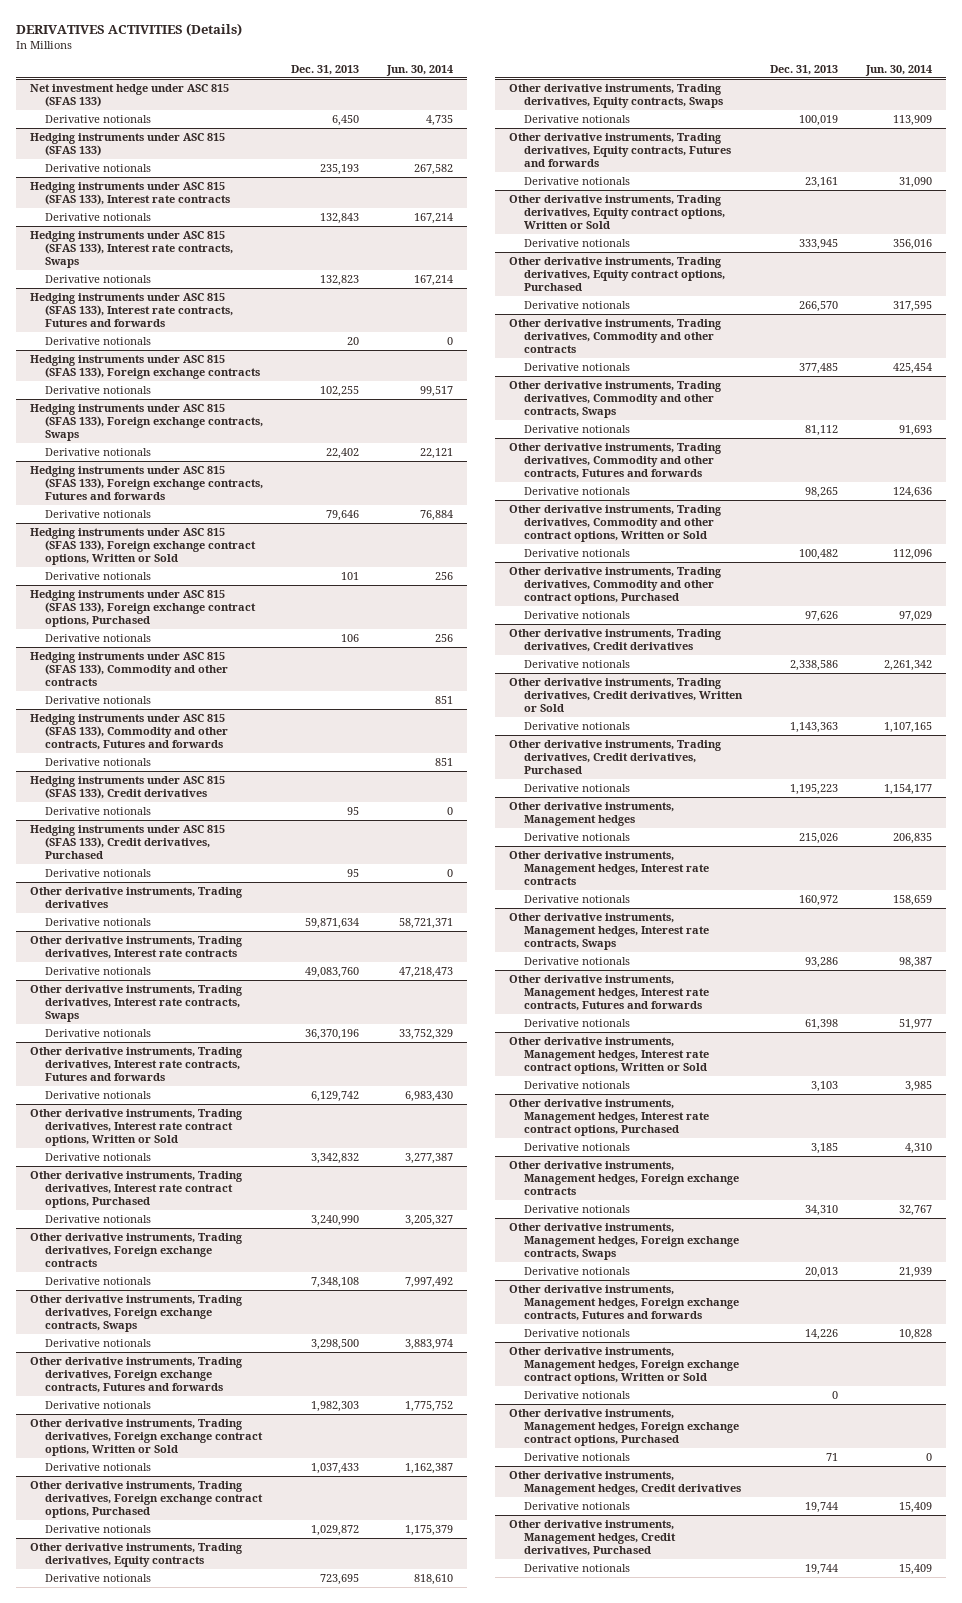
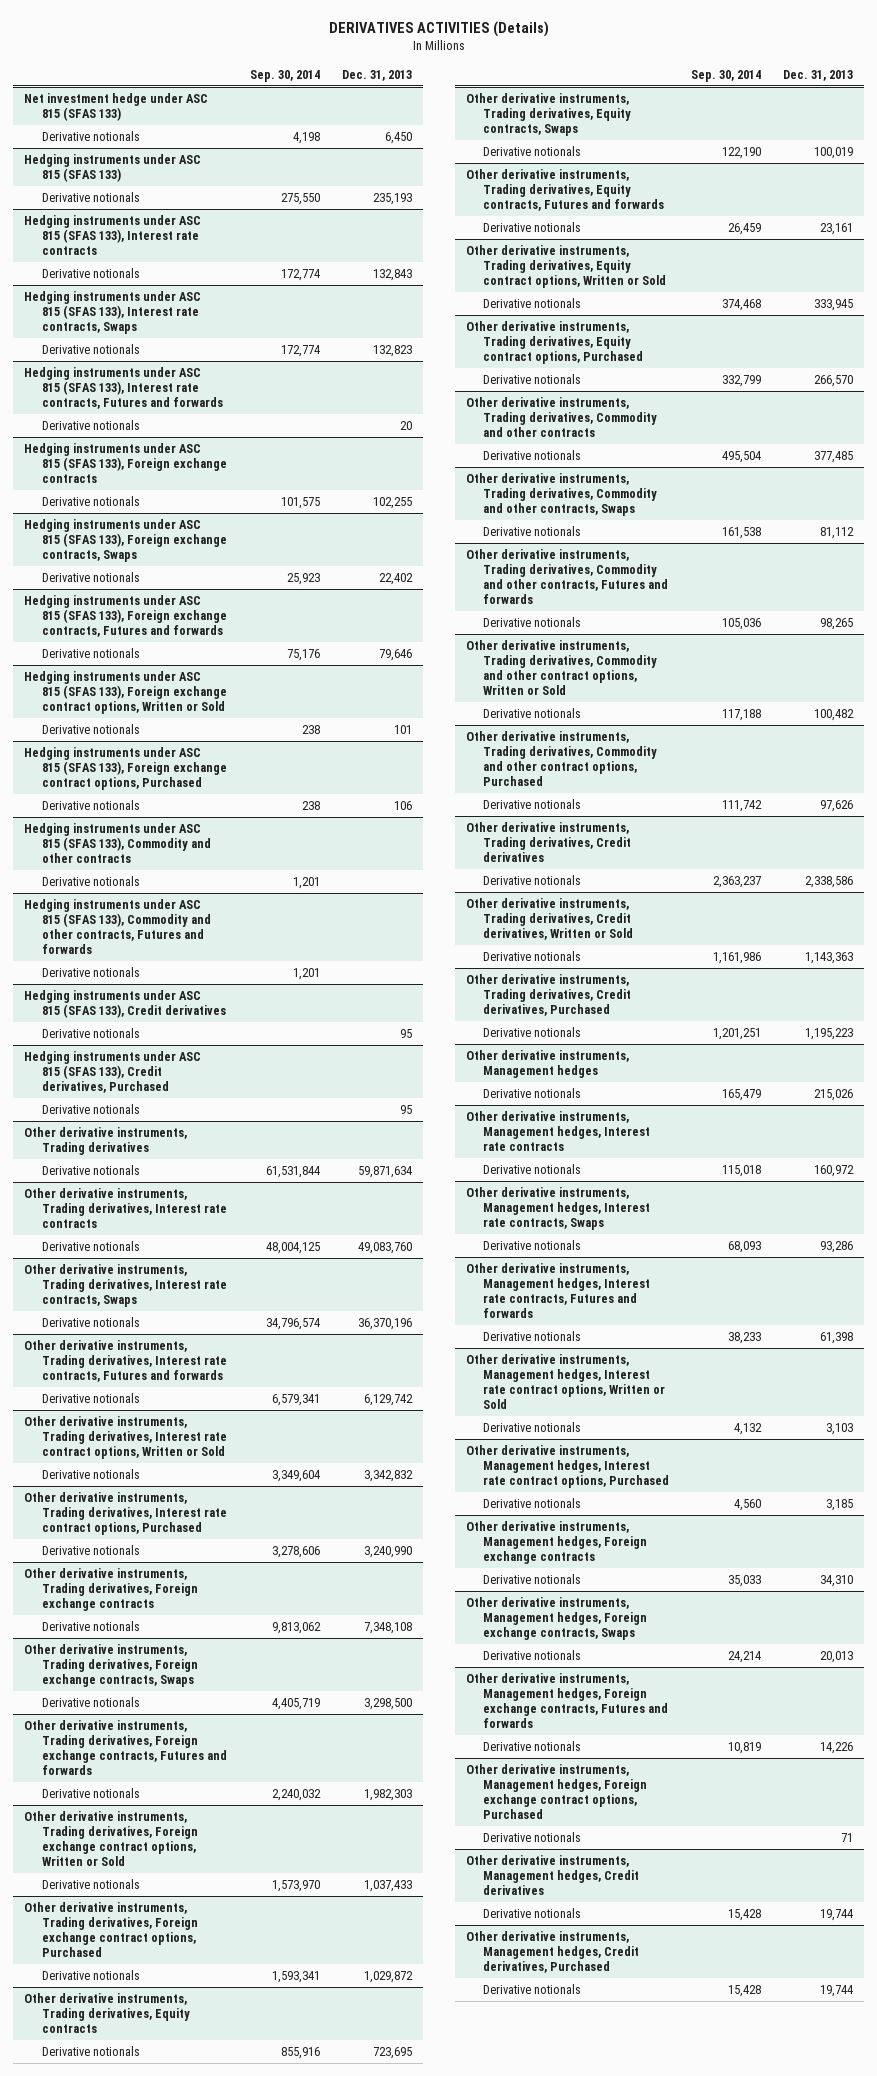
- | Dec. 31, 2013 | Jun. 30, 2014
+ | Sep. 30, 2014 | Dec. 31, 2013
- Other derivative instruments, Management hedges, Foreign exchange contract options, Written or Sold
- Derivative notionals | 0 |

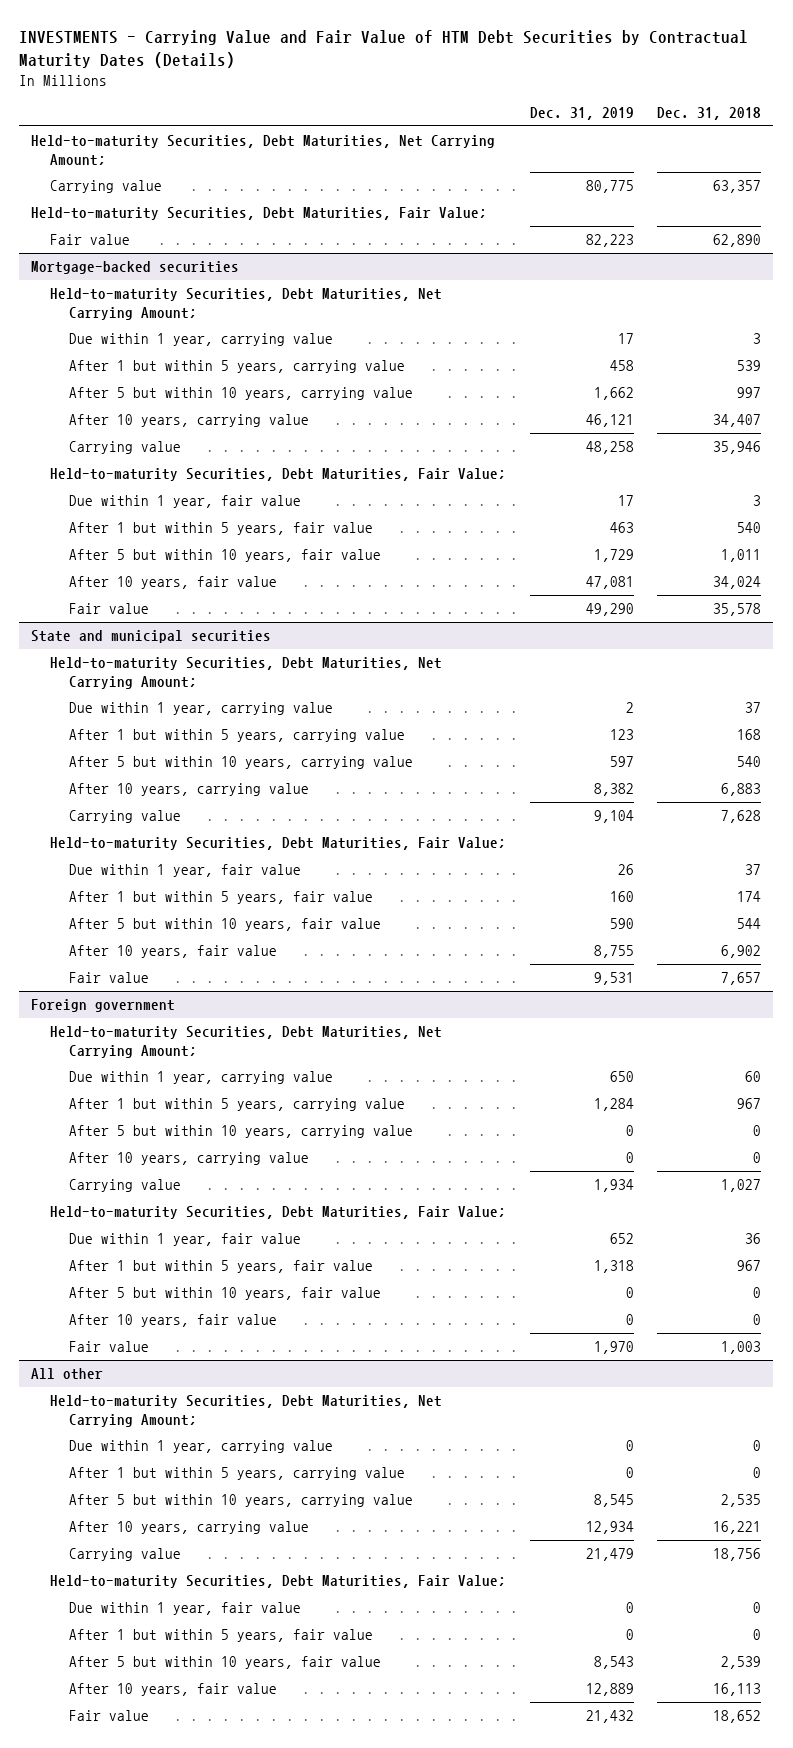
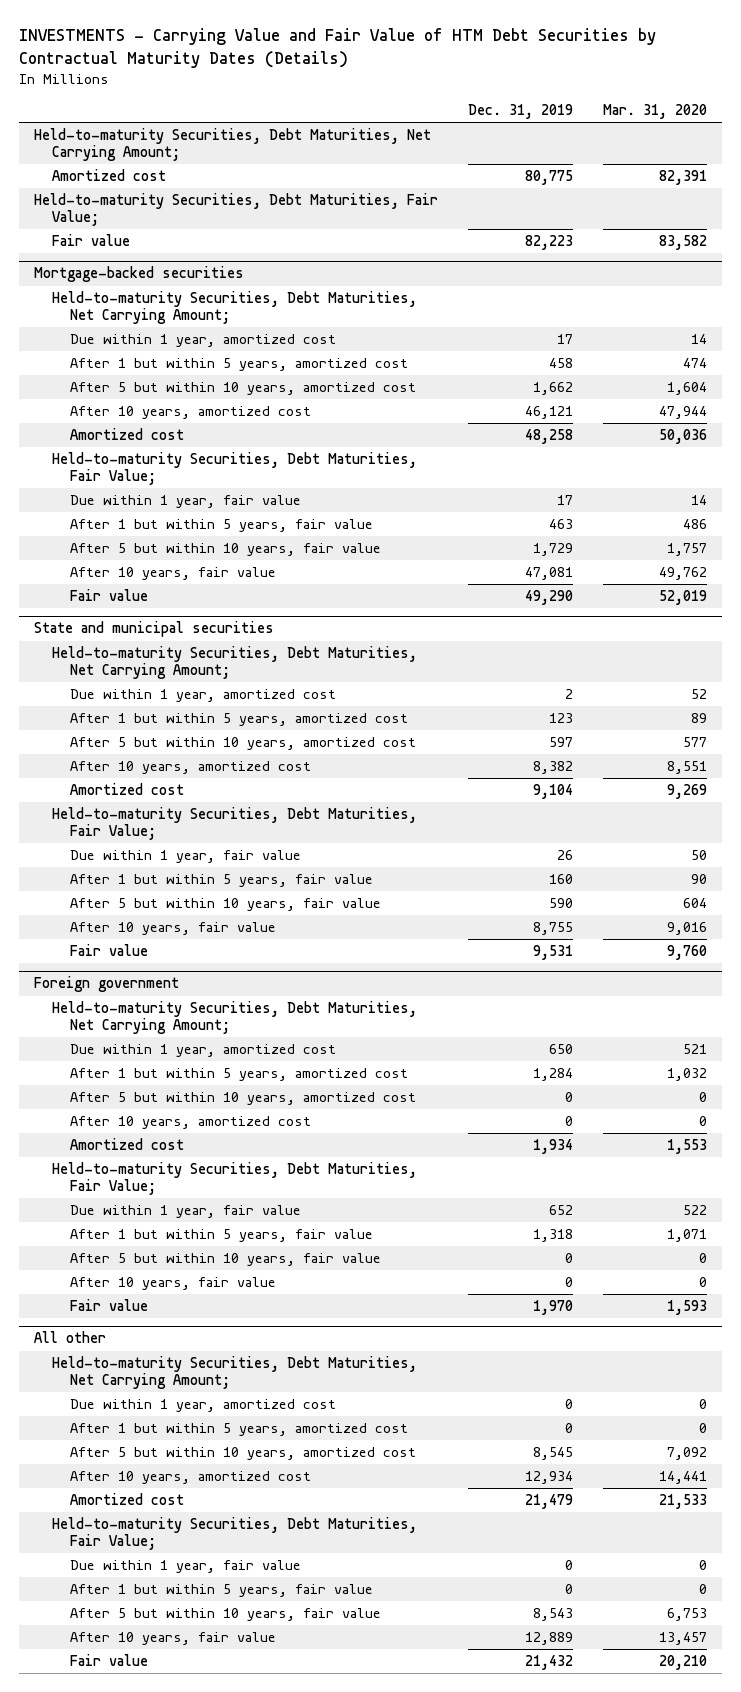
- | Dec. 31, 2019 | Dec. 31, 2018
+ | Dec. 31, 2019 | Mar. 31, 2020
- Carrying value | 80,775 | 63,357
+ Amortized cost | 80,775 | 82,391
@ Mortgage-backed securities
- Due within 1 year, carrying value | 17 | 3
- After 1 but within 5 years, carrying value | 458 | 539
- After 5 but within 10 years, carrying value | 1,662 | 997
- After 10 years, carrying value | 46,121 | 34,407
- Carrying value | 48,258 | 35,946
+ Due within 1 year, amortized cost | 17 | 14
+ After 1 but within 5 years, amortized cost | 458 | 474
+ After 5 but within 10 years, amortized cost | 1,662 | 1,604
+ After 10 years, amortized cost | 46,121 | 47,944
+ Amortized cost | 48,258 | 50,036
@ State and municipal securities
- Due within 1 year, carrying value | 2 | 37
- After 1 but within 5 years, carrying value | 123 | 168
- After 5 but within 10 years, carrying value | 597 | 540
- After 10 years, carrying value | 8,382 | 6,883
- Carrying value | 9,104 | 7,628
+ Due within 1 year, amortized cost | 2 | 52
+ After 1 but within 5 years, amortized cost | 123 | 89
+ After 5 but within 10 years, amortized cost | 597 | 577
+ After 10 years, amortized cost | 8,382 | 8,551
+ Amortized cost | 9,104 | 9,269
@ Foreign government
- Due within 1 year, carrying value | 650 | 60
- After 1 but within 5 years, carrying value | 1,284 | 967
- After 5 but within 10 years, carrying value | 0 | 0
- After 10 years, carrying value | 0 | 0
- Carrying value | 1,934 | 1,027
+ Due within 1 year, amortized cost | 650 | 521
+ After 1 but within 5 years, amortized cost | 1,284 | 1,032
+ After 5 but within 10 years, amortized cost | 0 | 0
+ After 10 years, amortized cost | 0 | 0
+ Amortized cost | 1,934 | 1,553
@ All other
- Due within 1 year, carrying value | 0 | 0
- After 1 but within 5 years, carrying value | 0 | 0
- After 5 but within 10 years, carrying value | 8,545 | 2,535
- After 10 years, carrying value | 12,934 | 16,221
- Carrying value | 21,479 | 18,756
+ Due within 1 year, amortized cost | 0 | 0
+ After 1 but within 5 years, amortized cost | 0 | 0
+ After 5 but within 10 years, amortized cost | 8,545 | 7,092
+ After 10 years, amortized cost | 12,934 | 14,441
+ Amortized cost | 21,479 | 21,533

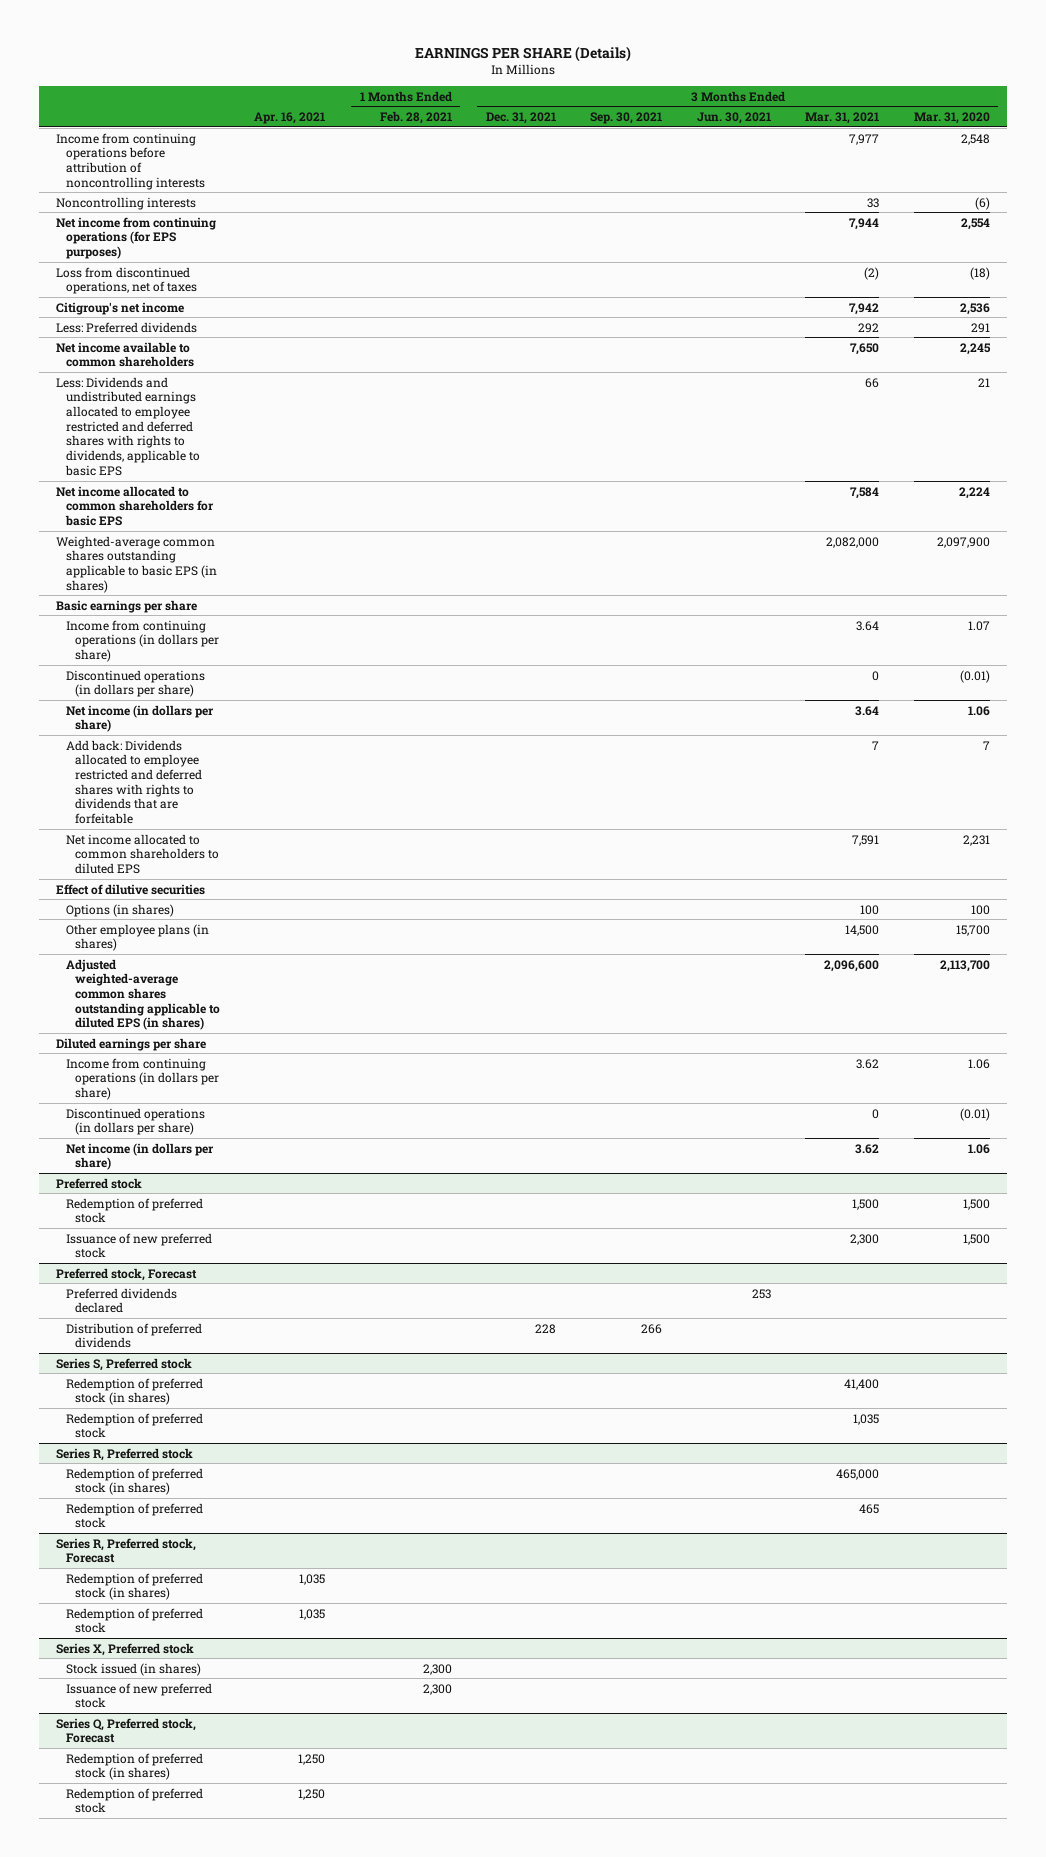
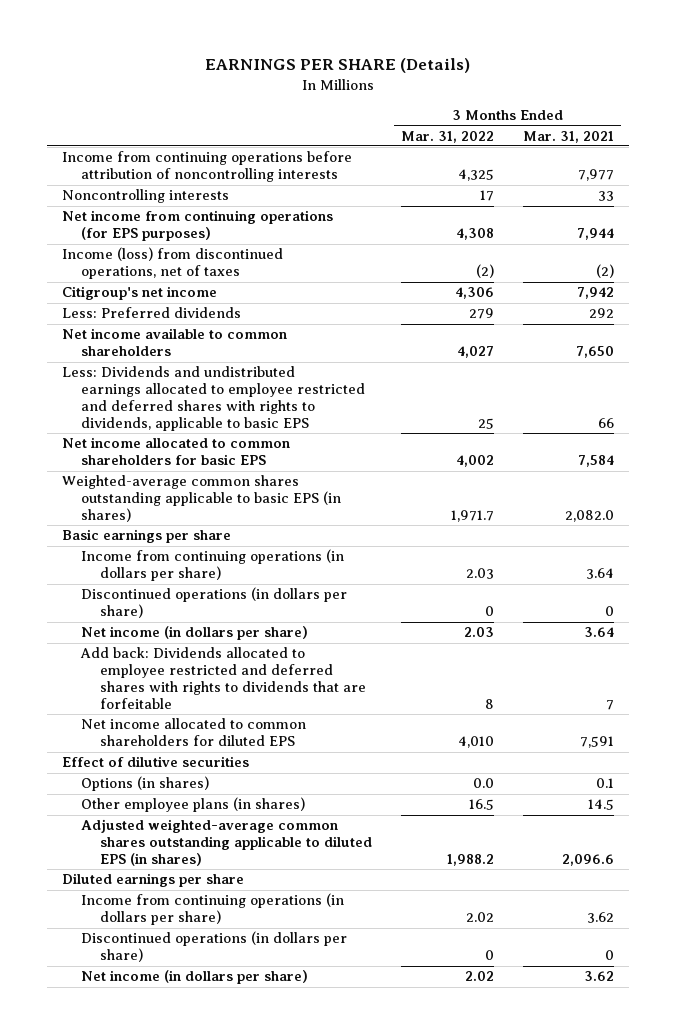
- | Apr. 16, 2021 | 1 Months Ended Feb. 28, 2021 | 3 Months Ended Dec. 31, 2021 | 3 Months Ended Sep. 30, 2021 | 3 Months Ended Jun. 30, 2021 | 3 Months Ended Mar. 31, 2021 | 3 Months Ended Mar. 31, 2020
+ | 3 Months Ended Mar. 31, 2022 | 3 Months Ended Mar. 31, 2021
- Loss from discontinued operations, net of taxes | | | | | | (2) | (18)
+ Income (loss) from discontinued operations, net of taxes | (2) | (2)
- Weighted-average common shares outstanding applicable to basic EPS (in shares) | | | | | | 2,082,000 | 2,097,900
+ Weighted-average common shares outstanding applicable to basic EPS (in shares) | 1,971.7 | 2,082.0
- Net income allocated to common shareholders to diluted EPS | | | | | | 7,591 | 2,231
+ Net income allocated to common shareholders for diluted EPS | 4,010 | 7,591
- Options (in shares) | | | | | | 100 | 100
- Other employee plans (in shares) | | | | | | 14,500 | 15,700
- Adjusted weighted-average common shares outstanding applicable to diluted EPS (in shares) | | | | | | 2,096,600 | 2,113,700
+ Options (in shares) | 0.0 | 0.1
+ Other employee plans (in shares) | 16.5 | 14.5
+ Adjusted weighted-average common shares outstanding applicable to diluted EPS (in shares) | 1,988.2 | 2,096.6
- Preferred stock
- Redemption of preferred stock | | | | | | 1,500 | 1,500
- Issuance of new preferred stock | | | | | | 2,300 | 1,500
- Preferred stock, Forecast
- Preferred dividends declared | | | | | 253 | |
- Distribution of preferred dividends | | | 228 | 266 | | |
- Series S, Preferred stock
- Redemption of preferred stock (in shares) | | | | | | 41,400 |
- Redemption of preferred stock | | | | | | 1,035 |
- Series R, Preferred stock
- Redemption of preferred stock (in shares) | | | | | | 465,000 |
- Redemption of preferred stock | | | | | | 465 |
- Series R, Preferred stock, Forecast
- Redemption of preferred stock (in shares) | 1,035 | | | | | |
- Redemption of preferred stock | 1,035 | | | | | |
- Series X, Preferred stock
- Stock issued (in shares) | | 2,300 | | | | |
- Issuance of new preferred stock | | 2,300 | | | | |
- Series Q, Preferred stock, Forecast
- Redemption of preferred stock (in shares) | 1,250 | | | | | |
- Redemption of preferred stock | 1,250 | | | | | |

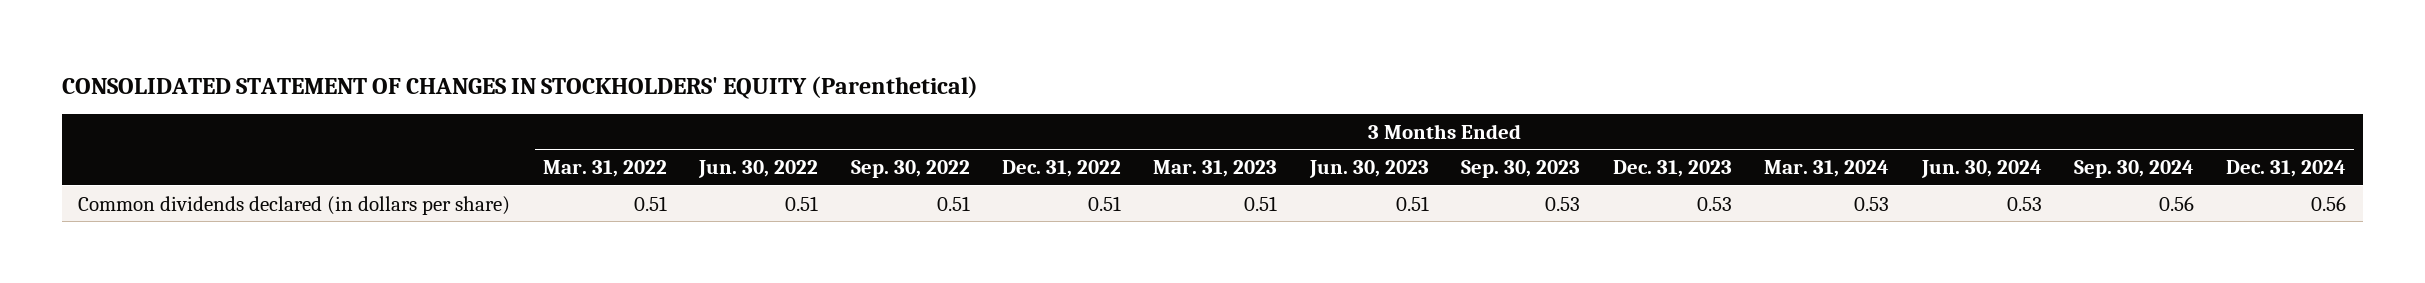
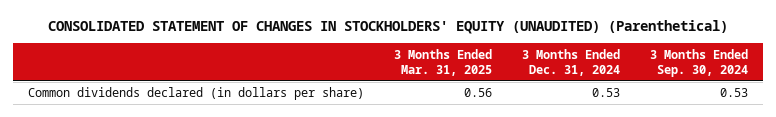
- CONSOLIDATED STATEMENT OF CHANGES IN STOCKHOLDERS' EQUITY (Parenthetical)
+ CONSOLIDATED STATEMENT OF CHANGES IN STOCKHOLDERS' EQUITY (UNAUDITED) (Parenthetical)
- | 3 Months Ended Mar. 31, 2022 | 3 Months Ended Jun. 30, 2022 | 3 Months Ended Sep. 30, 2022 | 3 Months Ended Dec. 31, 2022 | 3 Months Ended Mar. 31, 2023 | 3 Months Ended Jun. 30, 2023 | 3 Months Ended Sep. 30, 2023 | 3 Months Ended Dec. 31, 2023 | 3 Months Ended Mar. 31, 2024 | 3 Months Ended Jun. 30, 2024 | 3 Months Ended Sep. 30, 2024 | 3 Months Ended Dec. 31, 2024
+ | 3 Months Ended Mar. 31, 2025 | 3 Months Ended Dec. 31, 2024 | 3 Months Ended Sep. 30, 2024
- Common dividends declared (in dollars per share) | 0.51 | 0.51 | 0.51 | 0.51 | 0.51 | 0.51 | 0.53 | 0.53 | 0.53 | 0.53 | 0.56 | 0.56
+ Common dividends declared (in dollars per share) | 0.56 | 0.53 | 0.53

